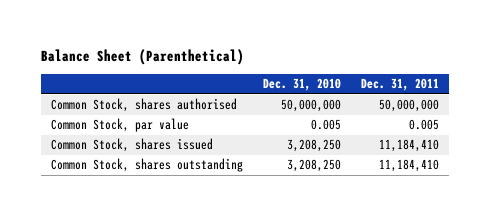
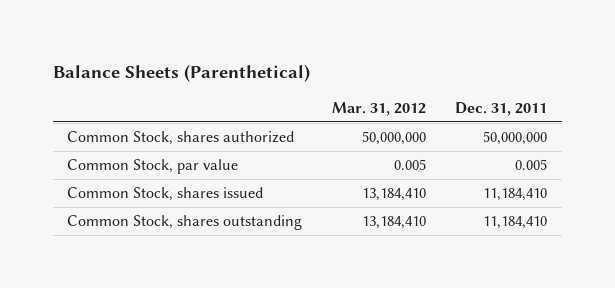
- Balance Sheet (Parenthetical)
+ Balance Sheets (Parenthetical)
- | Dec. 31, 2010 | Dec. 31, 2011
+ | Mar. 31, 2012 | Dec. 31, 2011
- Common Stock, shares authorised | 50,000,000 | 50,000,000
+ Common Stock, shares authorized | 50,000,000 | 50,000,000

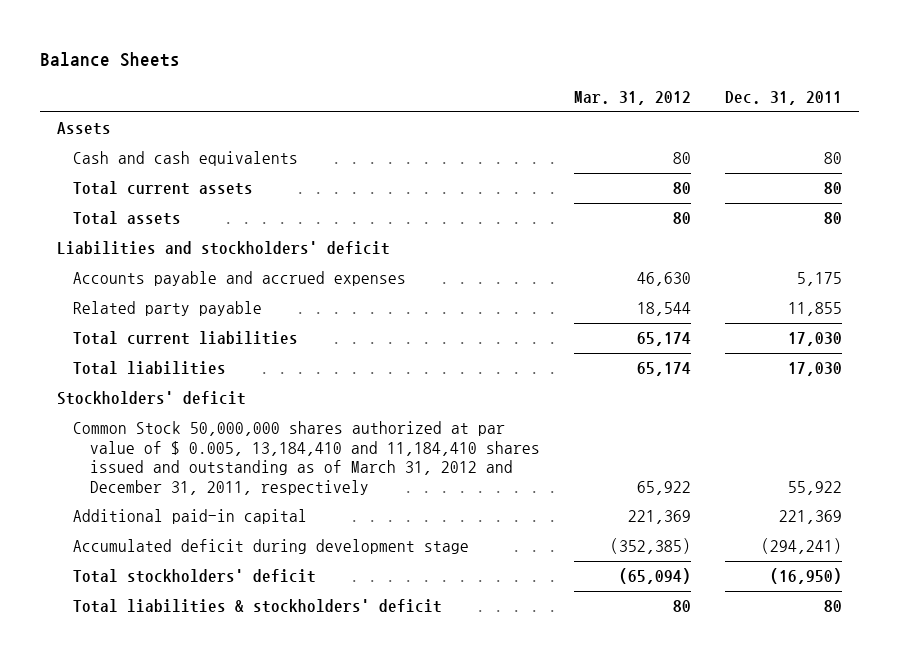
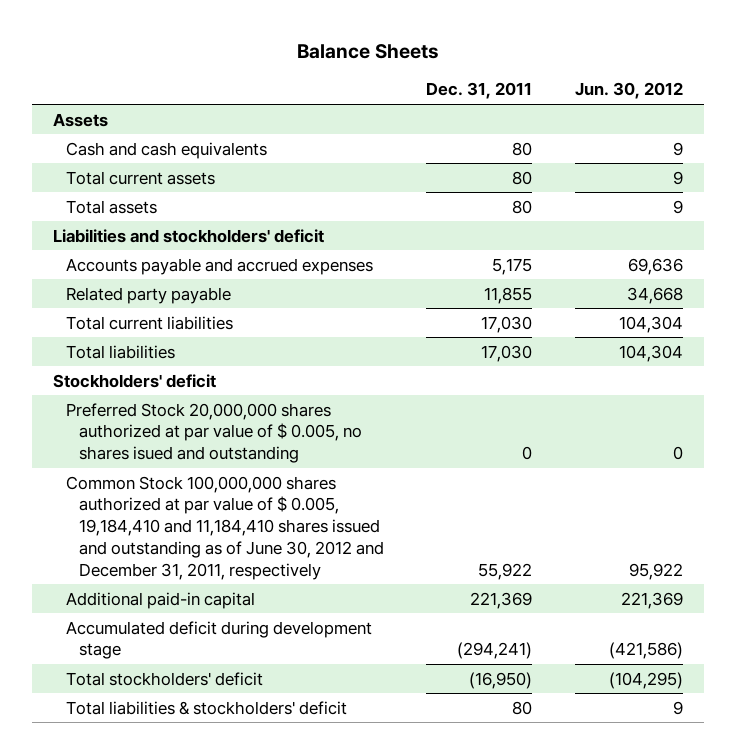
- | Mar. 31, 2012 | Dec. 31, 2011
+ | Dec. 31, 2011 | Jun. 30, 2012
- Common Stock 50,000,000 shares authorized at par value of $ 0.005, 13,184,410 and 11,184,410 shares issued and outstanding as of March 31, 2012 and December 31, 2011, respectively | 65,922 | 55,922
+ Preferred Stock 20,000,000 shares authorized at par value of $ 0.005, no shares isued and outstanding | 0 | 0
+ Common Stock 100,000,000 shares authorized at par value of $ 0.005, 19,184,410 and 11,184,410 shares issued and outstanding as of June 30, 2012 and December 31, 2011, respectively | 55,922 | 95,922

